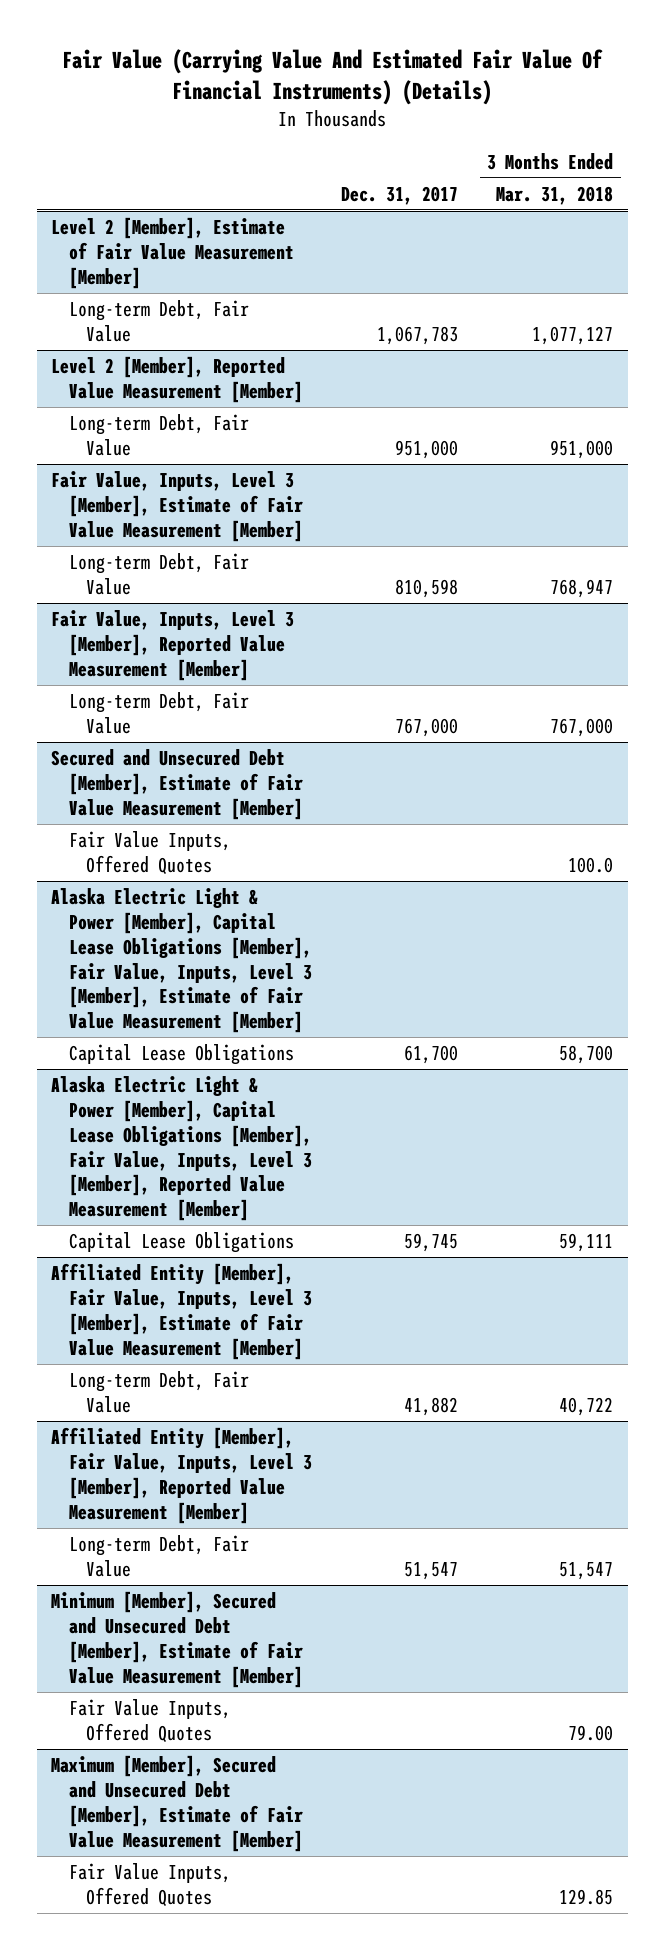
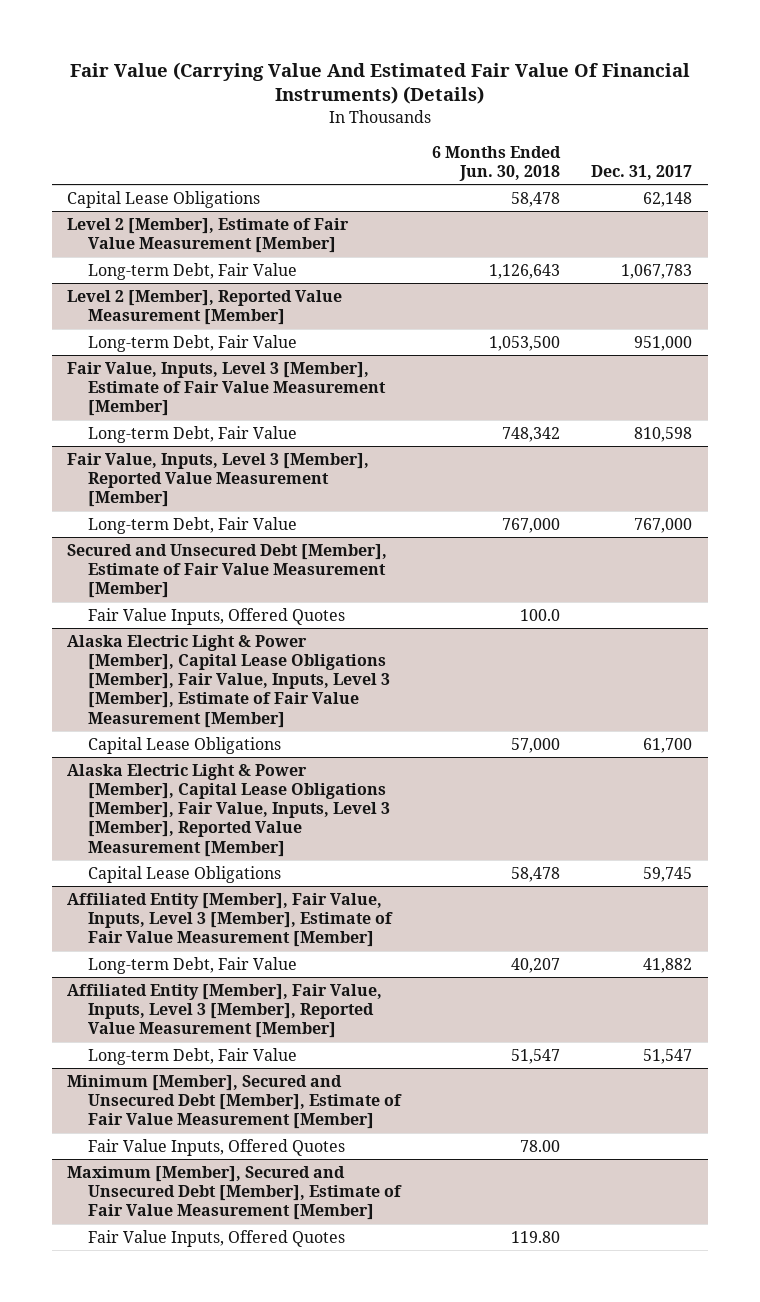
- | Dec. 31, 2017 | 3 Months Ended Mar. 31, 2018
+ | 6 Months Ended Jun. 30, 2018 | Dec. 31, 2017
+ Capital Lease Obligations | 58,478 | 62,148

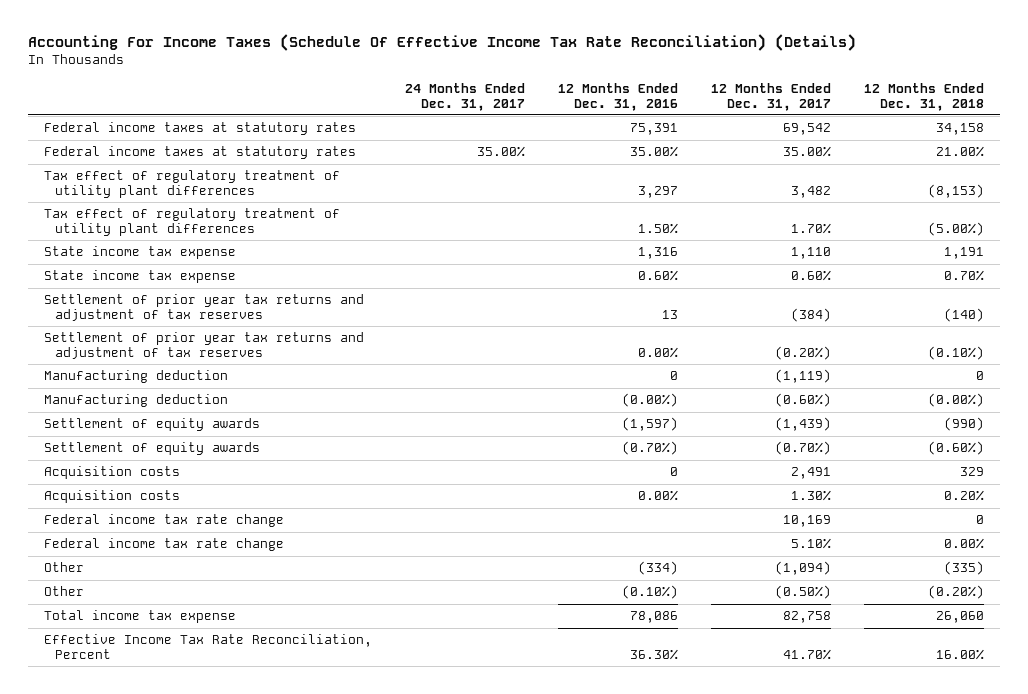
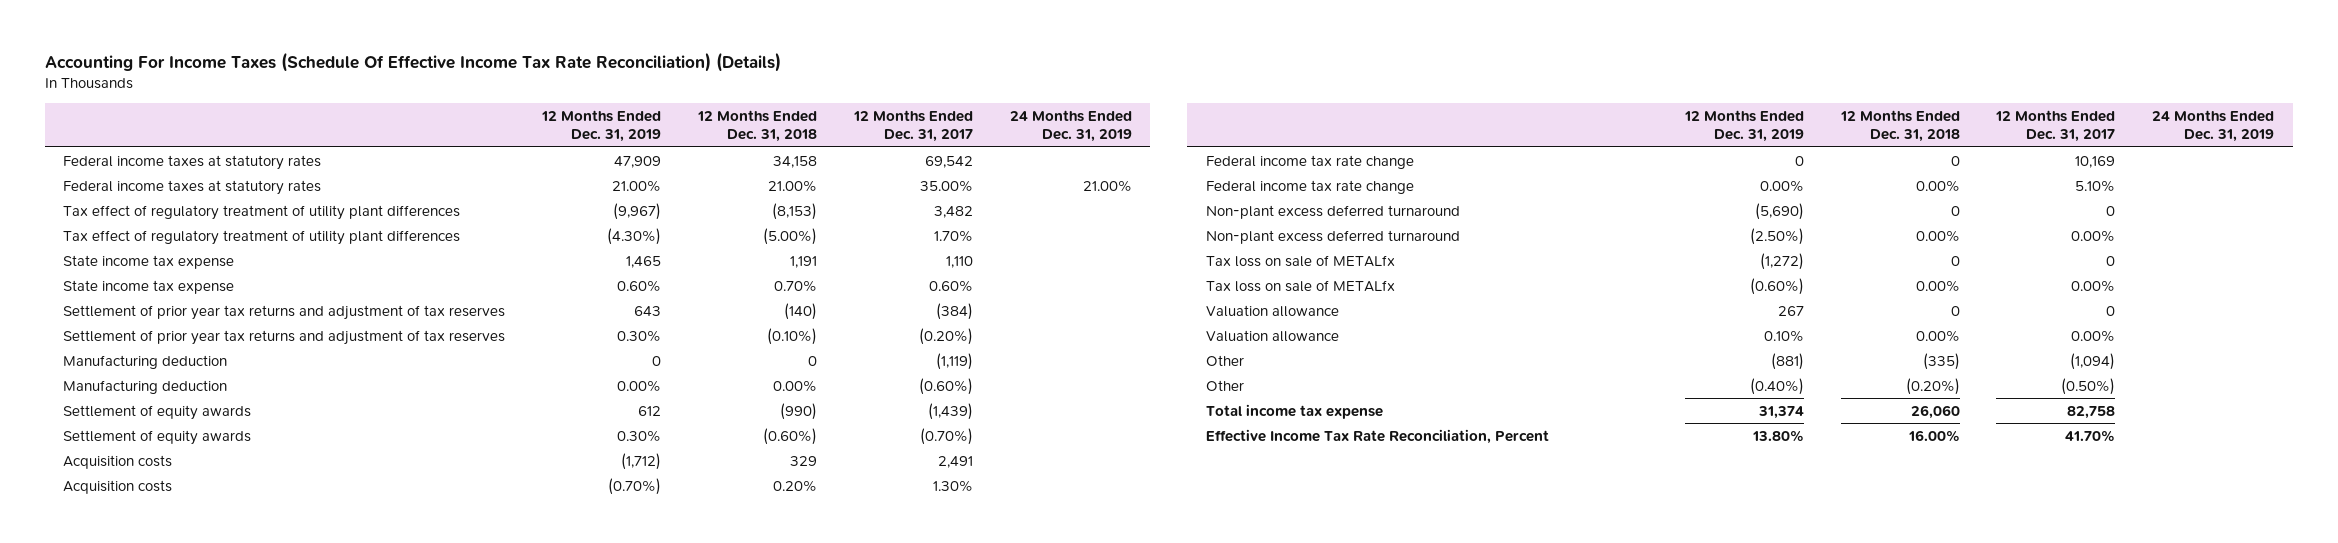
- | 24 Months Ended Dec. 31, 2017 | 12 Months Ended Dec. 31, 2016 | 12 Months Ended Dec. 31, 2017 | 12 Months Ended Dec. 31, 2018
+ | 12 Months Ended Dec. 31, 2019 | 12 Months Ended Dec. 31, 2018 | 12 Months Ended Dec. 31, 2017 | 24 Months Ended Dec. 31, 2019
- Manufacturing deduction | | (0.00%) | (0.60%) | (0.00%)
+ Manufacturing deduction | 0.00% | 0.00% | (0.60%) |
+ Non-plant excess deferred turnaround | (5,690) | 0 | 0 |
+ Non-plant excess deferred turnaround | (2.50%) | 0.00% | 0.00% |
+ Tax loss on sale of METALfx | (1,272) | 0 | 0 |
+ Tax loss on sale of METALfx | (0.60%) | 0.00% | 0.00% |
+ Valuation allowance | 267 | 0 | 0 |
+ Valuation allowance | 0.10% | 0.00% | 0.00% |

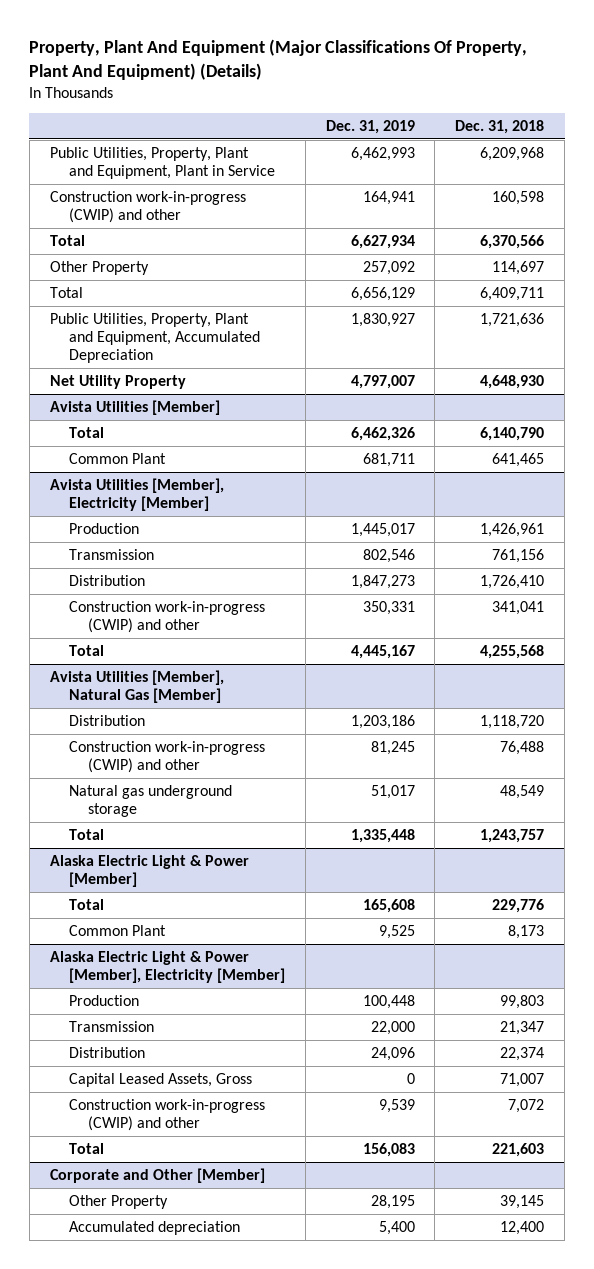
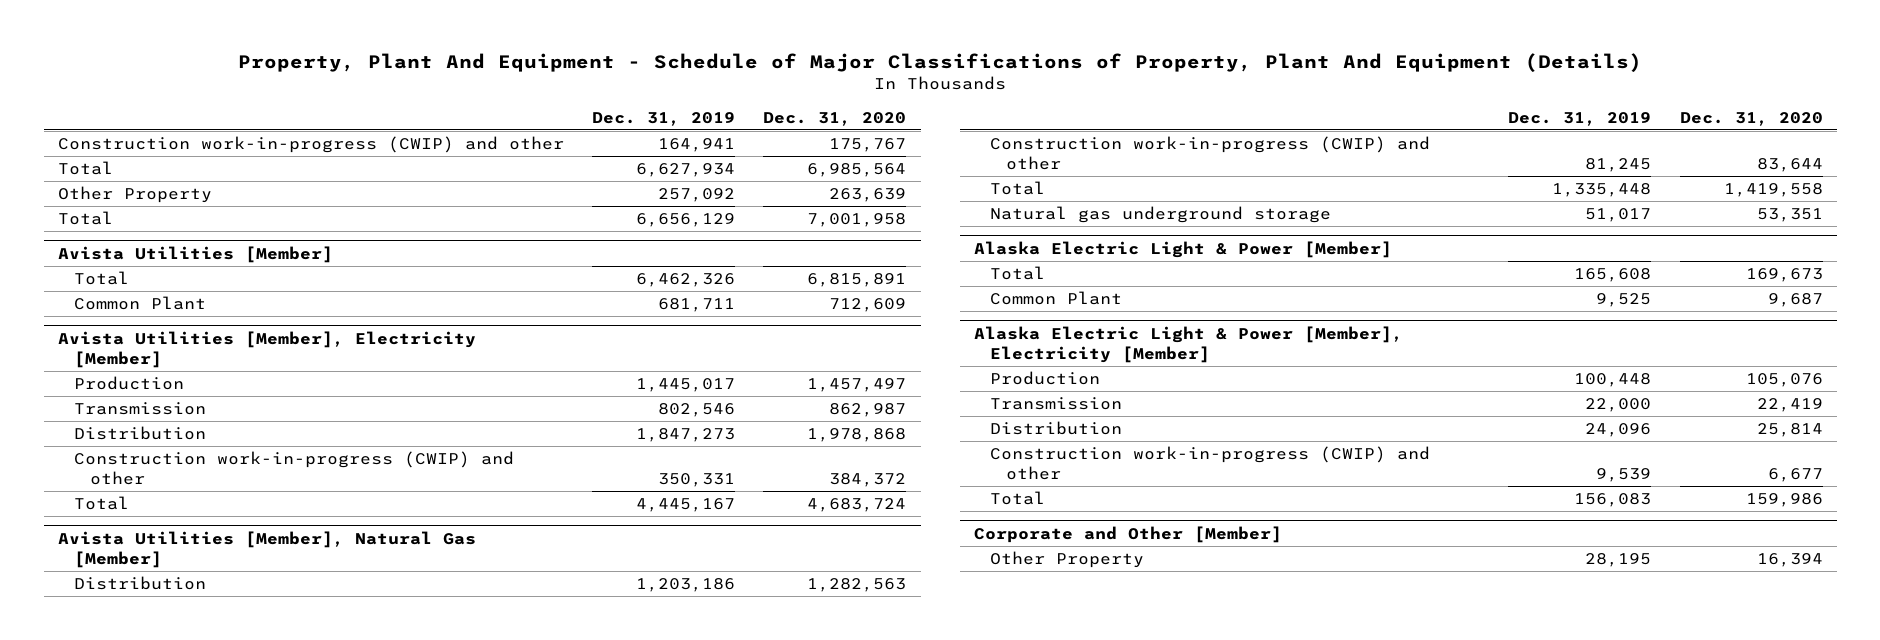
- Property, Plant And Equipment (Major Classifications Of Property, Plant And Equipment) (Details)
+ Property, Plant And Equipment - Schedule of Major Classifications of Property, Plant And Equipment (Details)
- | Dec. 31, 2019 | Dec. 31, 2018
+ | Dec. 31, 2019 | Dec. 31, 2020
- Public Utilities, Property, Plant and Equipment, Plant in Service | 6,462,993 | 6,209,968
- Public Utilities, Property, Plant and Equipment, Accumulated Depreciation | 1,830,927 | 1,721,636
- Net Utility Property | 4,797,007 | 4,648,930
@ Avista Utilities [Member], Natural Gas [Member]
moved down: Natural gas underground storage | 51,017 | 53,351
@ Alaska Electric Light & Power [Member], Electricity [Member]
- Capital Leased Assets, Gross | 0 | 71,007
@ Corporate and Other [Member]
- Accumulated depreciation | 5,400 | 12,400

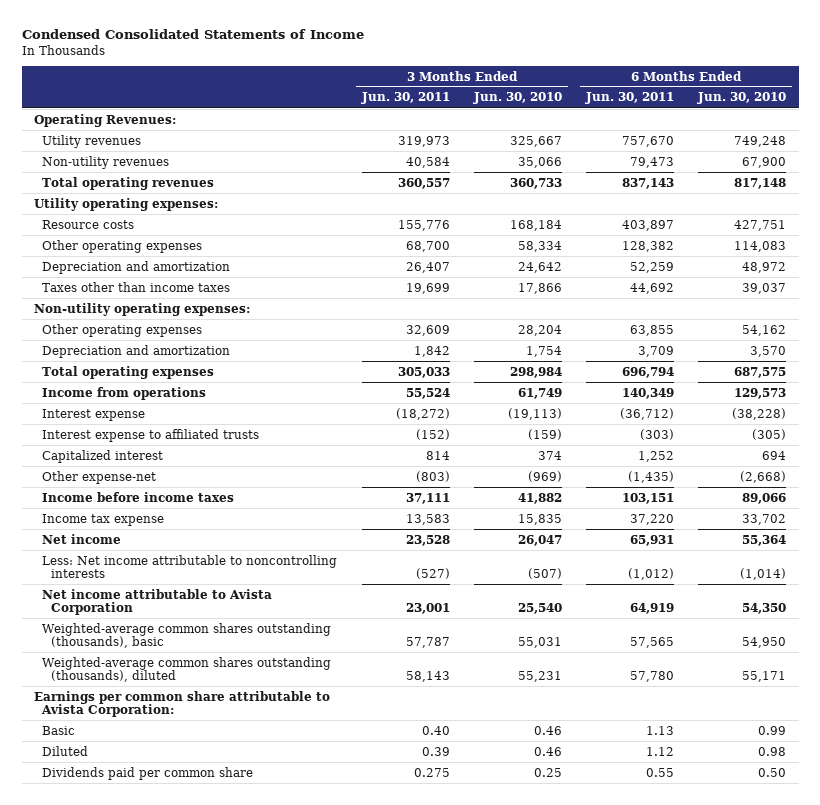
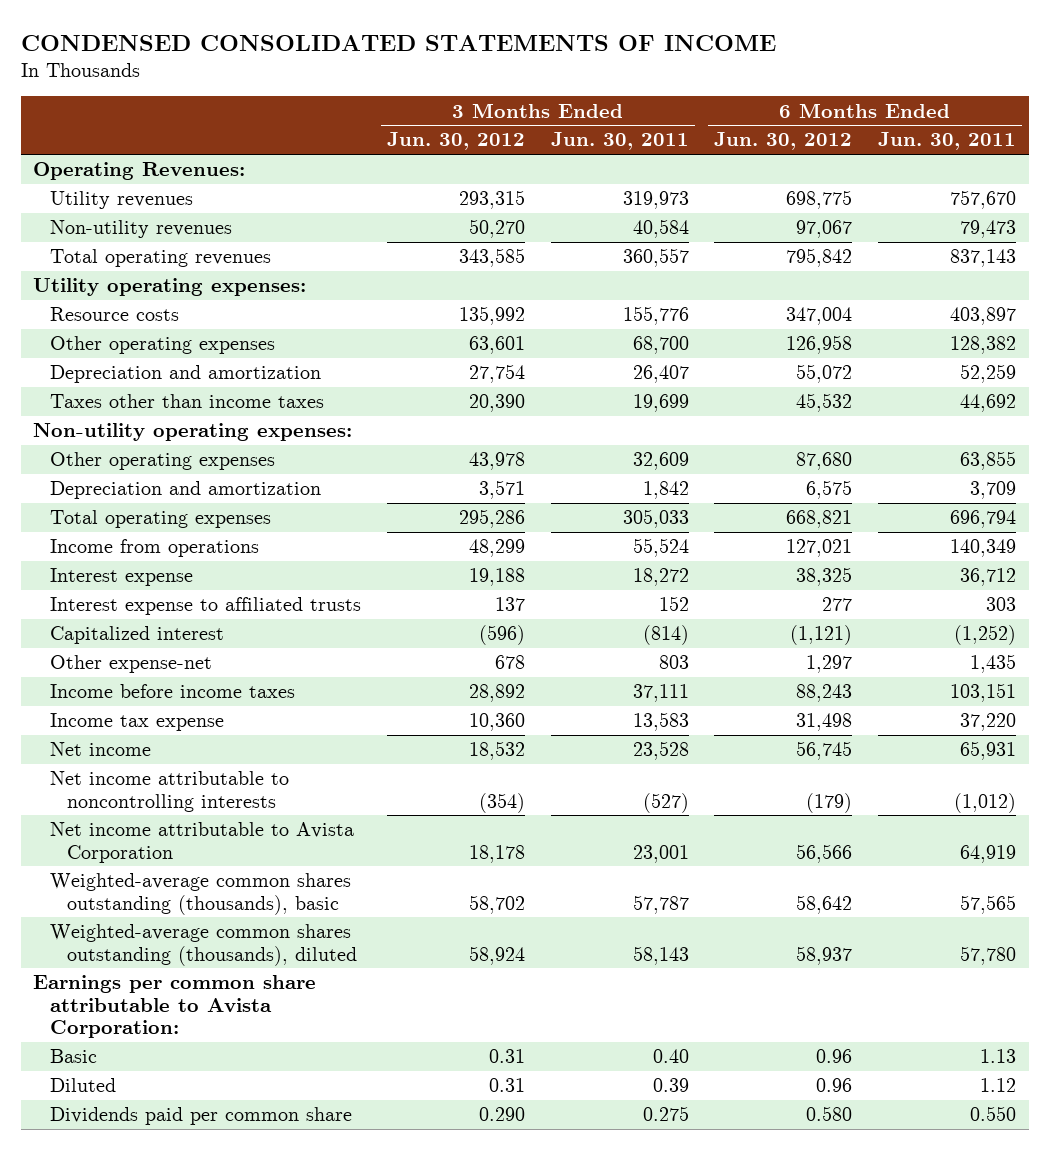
- Condensed Consolidated Statements of Income
+ CONDENSED CONSOLIDATED STATEMENTS OF INCOME
- | 3 Months Ended Jun. 30, 2011 | 3 Months Ended Jun. 30, 2010 | 6 Months Ended Jun. 30, 2011 | 6 Months Ended Jun. 30, 2010
+ | 3 Months Ended Jun. 30, 2012 | 3 Months Ended Jun. 30, 2011 | 6 Months Ended Jun. 30, 2012 | 6 Months Ended Jun. 30, 2011
- Interest expense | (18,272) | (19,113) | (36,712) | (38,228)
- Interest expense to affiliated trusts | (152) | (159) | (303) | (305)
- Capitalized interest | 814 | 374 | 1,252 | 694
- Other expense-net | (803) | (969) | (1,435) | (2,668)
+ Interest expense | 19,188 | 18,272 | 38,325 | 36,712
+ Interest expense to affiliated trusts | 137 | 152 | 277 | 303
+ Capitalized interest | (596) | (814) | (1,121) | (1,252)
+ Other expense-net | 678 | 803 | 1,297 | 1,435
- Less: Net income attributable to noncontrolling interests | (527) | (507) | (1,012) | (1,014)
+ Net income attributable to noncontrolling interests | (354) | (527) | (179) | (1,012)
- Dividends paid per common share | 0.275 | 0.25 | 0.55 | 0.50
+ Dividends paid per common share | 0.290 | 0.275 | 0.580 | 0.550

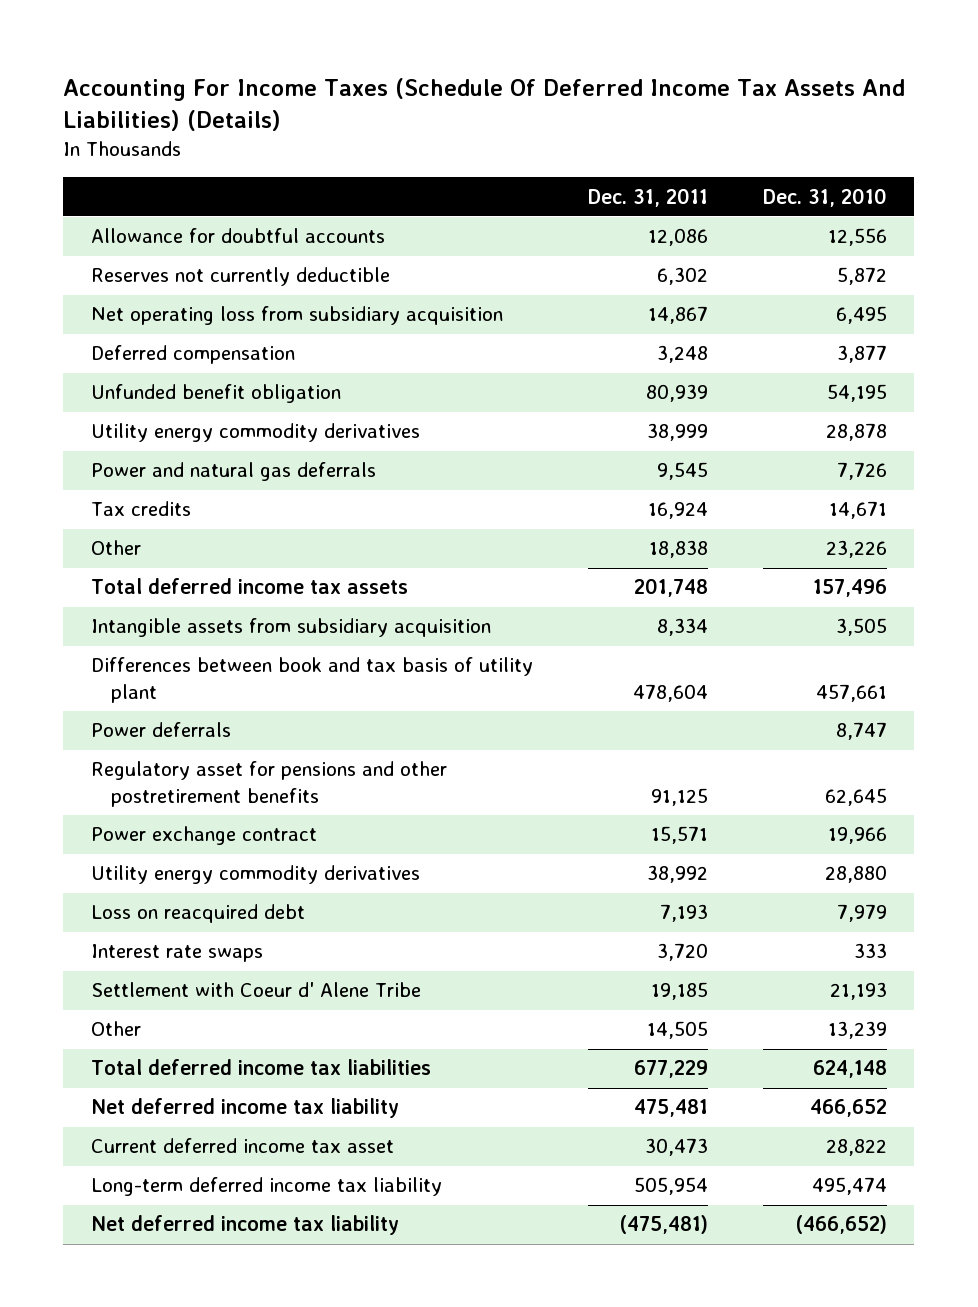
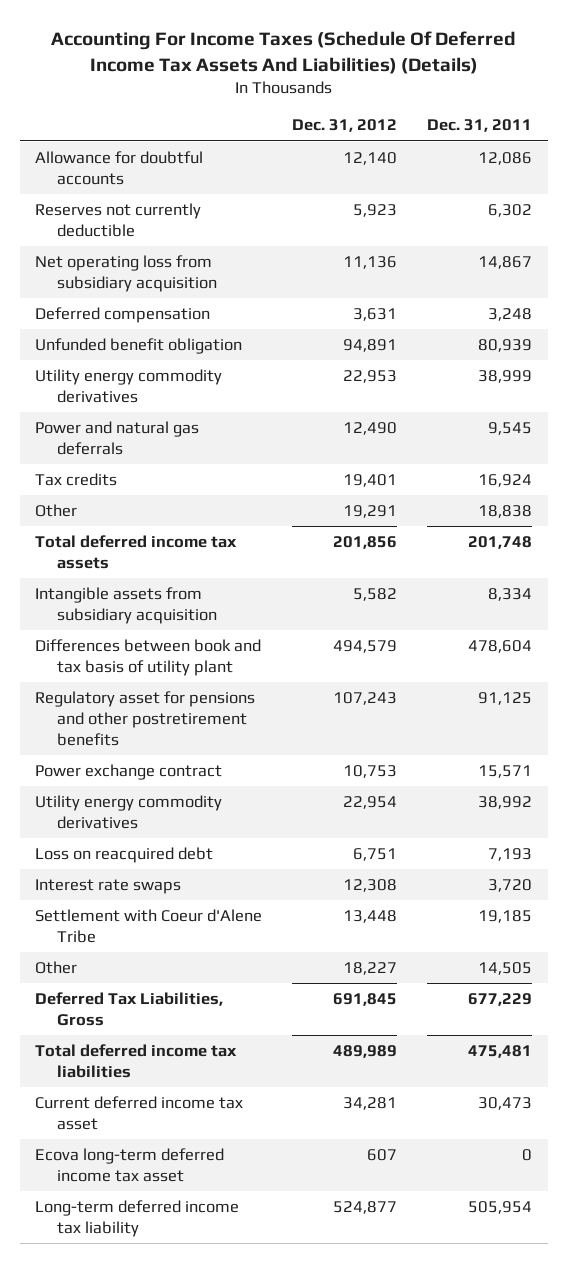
- | Dec. 31, 2011 | Dec. 31, 2010
+ | Dec. 31, 2012 | Dec. 31, 2011
- Power deferrals | | 8,747
- Settlement with Coeur d' Alene Tribe | 19,185 | 21,193
+ Settlement with Coeur d'Alene Tribe | 13,448 | 19,185
- Total deferred income tax liabilities | 677,229 | 624,148
- Net deferred income tax liability | 475,481 | 466,652
+ Deferred Tax Liabilities, Gross | 691,845 | 677,229
+ Total deferred income tax liabilities | 489,989 | 475,481
+ Ecova long-term deferred income tax asset | 607 | 0
- Net deferred income tax liability | (475,481) | (466,652)

